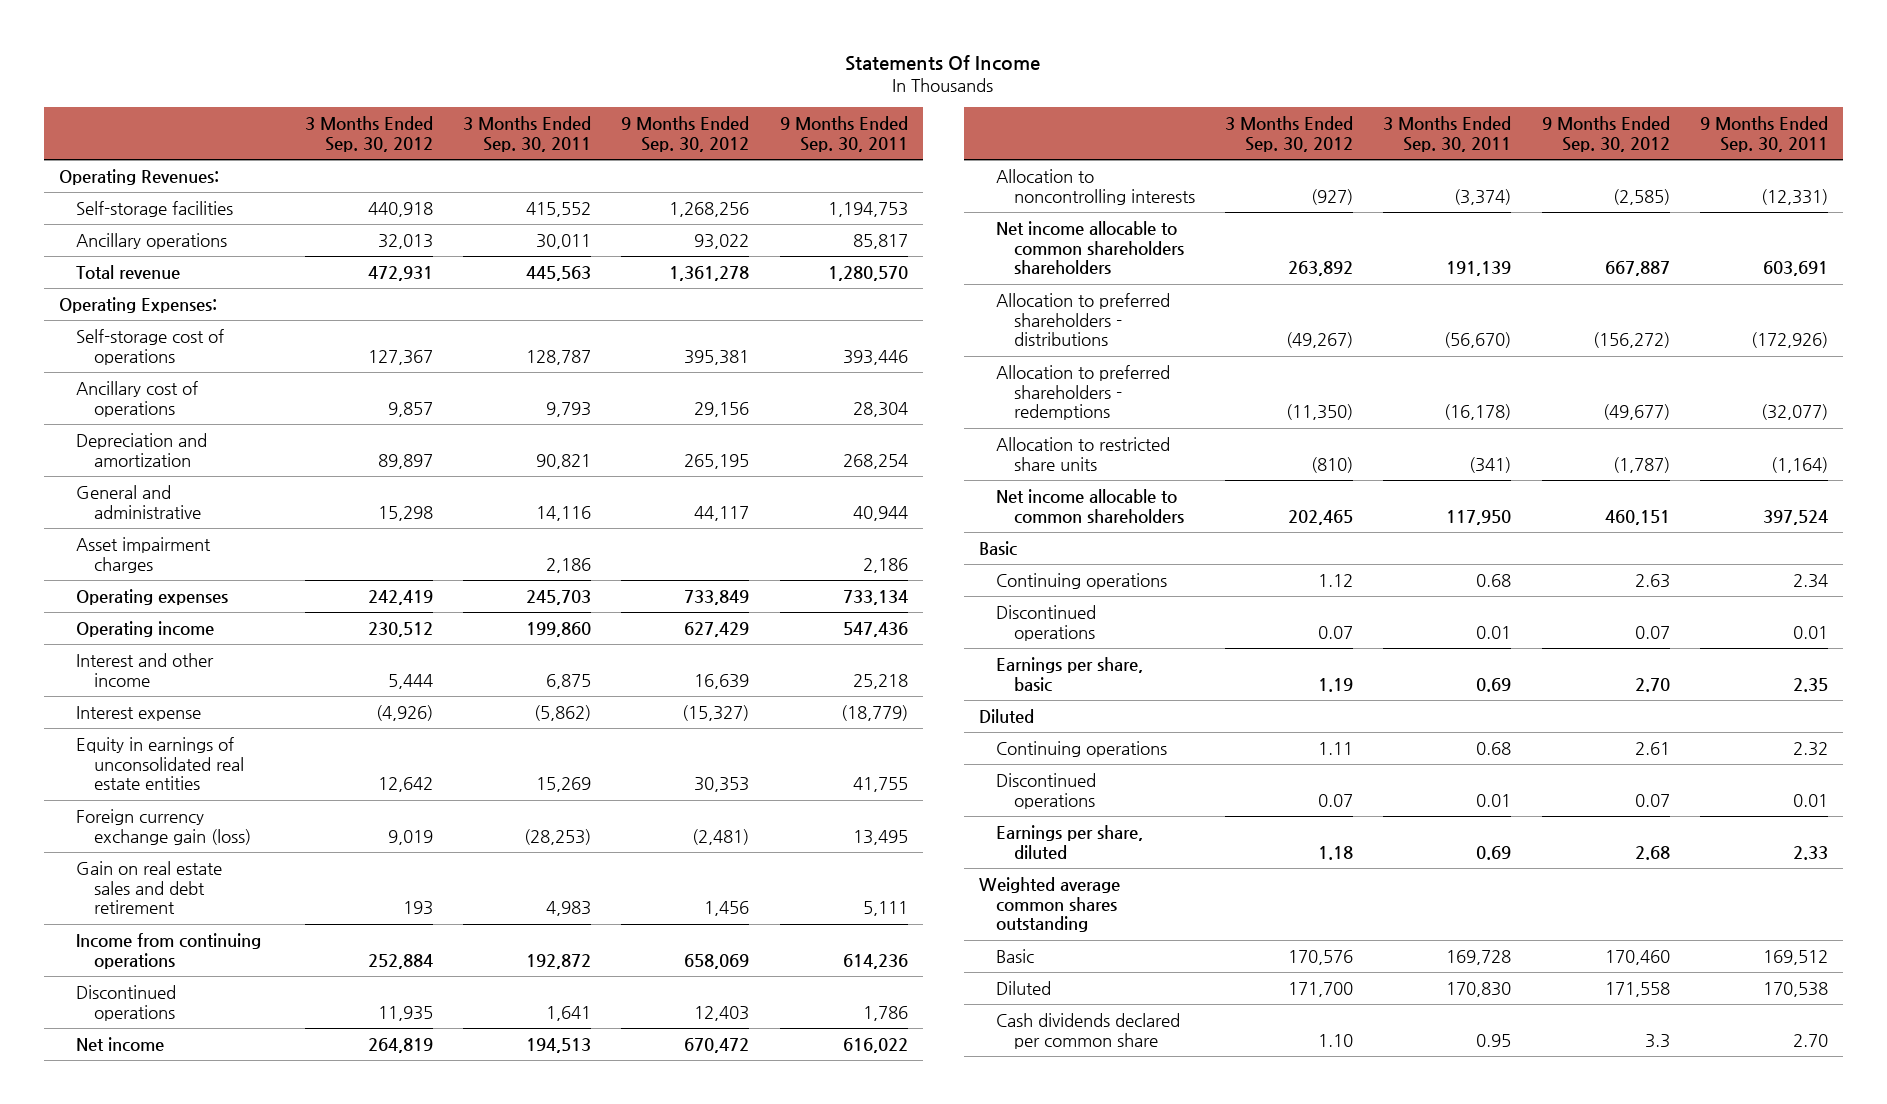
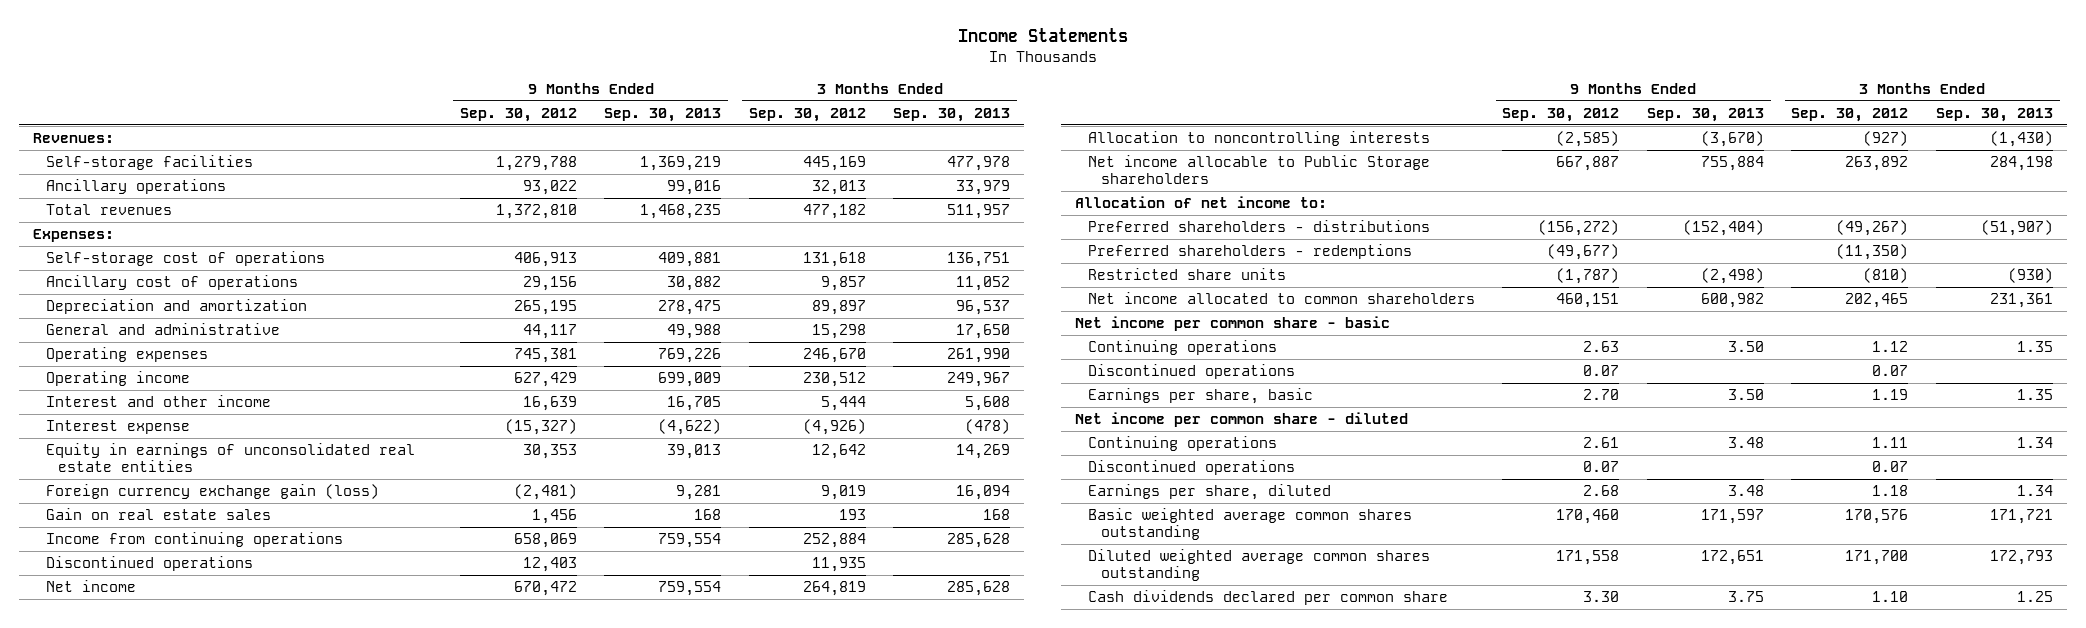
- Statements Of Income
+ Income Statements
- | 3 Months Ended Sep. 30, 2012 | 3 Months Ended Sep. 30, 2011 | 9 Months Ended Sep. 30, 2012 | 9 Months Ended Sep. 30, 2011
+ | 9 Months Ended Sep. 30, 2012 | 9 Months Ended Sep. 30, 2013 | 3 Months Ended Sep. 30, 2012 | 3 Months Ended Sep. 30, 2013
- Operating Revenues:
- Self-storage facilities | 440,918 | 415,552 | 1,268,256 | 1,194,753
+ Revenues:
+ Self-storage facilities | 1,279,788 | 1,369,219 | 445,169 | 477,978
- Total revenue | 472,931 | 445,563 | 1,361,278 | 1,280,570
- Operating Expenses:
- Self-storage cost of operations | 127,367 | 128,787 | 395,381 | 393,446
+ Total revenues | 1,372,810 | 1,468,235 | 477,182 | 511,957
+ Expenses:
+ Self-storage cost of operations | 406,913 | 409,881 | 131,618 | 136,751
- Asset impairment charges | | 2,186 | | 2,186
- Operating expenses | 242,419 | 245,703 | 733,849 | 733,134
+ Operating expenses | 745,381 | 769,226 | 246,670 | 261,990
- Gain on real estate sales and debt retirement | 193 | 4,983 | 1,456 | 5,111
+ Gain on real estate sales | 1,456 | 168 | 193 | 168
- Net income allocable to common shareholders shareholders | 263,892 | 191,139 | 667,887 | 603,691
- Allocation to preferred shareholders - distributions | (49,267) | (56,670) | (156,272) | (172,926)
- Allocation to preferred shareholders - redemptions | (11,350) | (16,178) | (49,677) | (32,077)
- Allocation to restricted share units | (810) | (341) | (1,787) | (1,164)
- Net income allocable to common shareholders | 202,465 | 117,950 | 460,151 | 397,524
- Basic
+ Net income allocable to Public Storage shareholders | 667,887 | 755,884 | 263,892 | 284,198
+ Allocation of net income to:
+ Preferred shareholders - distributions | (156,272) | (152,404) | (49,267) | (51,907)
+ Preferred shareholders - redemptions | (49,677) | | (11,350) |
+ Restricted share units | (1,787) | (2,498) | (810) | (930)
+ Net income allocated to common shareholders | 460,151 | 600,982 | 202,465 | 231,361
+ Net income per common share - basic
- Diluted
+ Net income per common share - diluted
- Weighted average common shares outstanding
- Basic | 170,576 | 169,728 | 170,460 | 169,512
- Diluted | 171,700 | 170,830 | 171,558 | 170,538
- Cash dividends declared per common share | 1.10 | 0.95 | 3.3 | 2.70
+ Basic weighted average common shares outstanding | 170,460 | 171,597 | 170,576 | 171,721
+ Diluted weighted average common shares outstanding | 171,558 | 172,651 | 171,700 | 172,793
+ Cash dividends declared per common share | 3.30 | 3.75 | 1.10 | 1.25

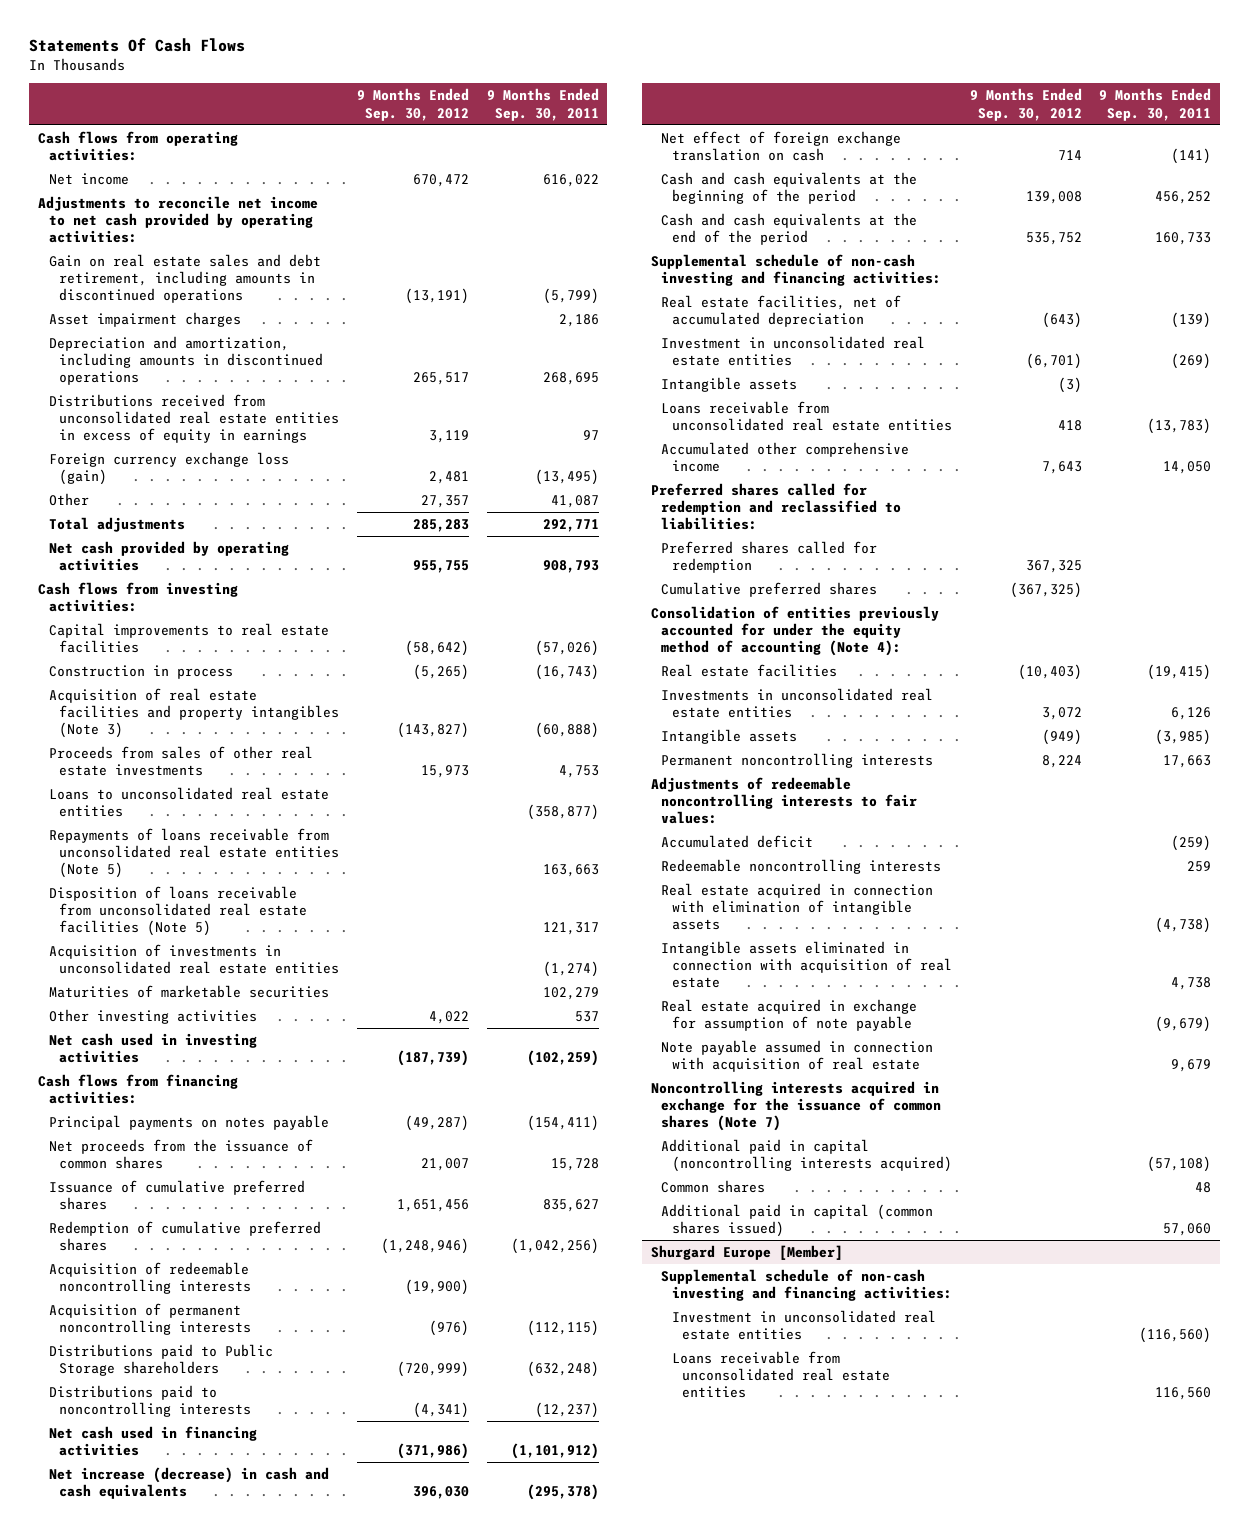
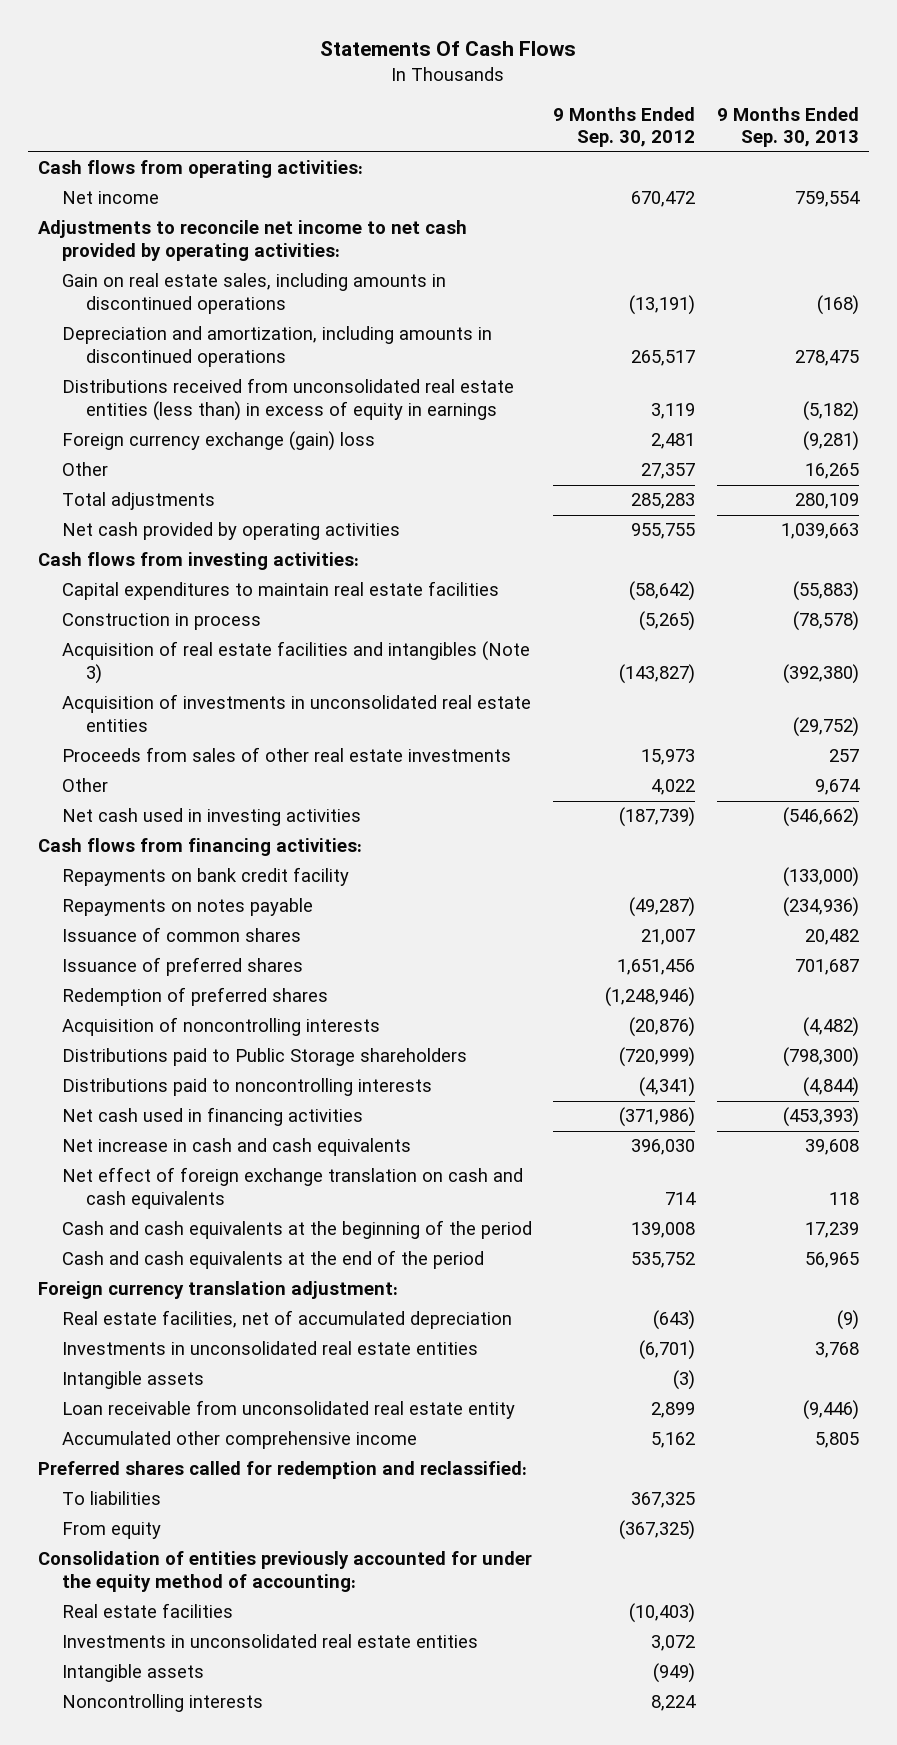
- | 9 Months Ended Sep. 30, 2012 | 9 Months Ended Sep. 30, 2011
+ | 9 Months Ended Sep. 30, 2012 | 9 Months Ended Sep. 30, 2013
- Gain on real estate sales and debt retirement, including amounts in discontinued operations | (13,191) | (5,799)
- Asset impairment charges | | 2,186
+ Gain on real estate sales, including amounts in discontinued operations | (13,191) | (168)
- Distributions received from unconsolidated real estate entities in excess of equity in earnings | 3,119 | 97
- Foreign currency exchange loss (gain) | 2,481 | (13,495)
+ Distributions received from unconsolidated real estate entities (less than) in excess of equity in earnings | 3,119 | (5,182)
+ Foreign currency exchange (gain) loss | 2,481 | (9,281)
- Capital improvements to real estate facilities | (58,642) | (57,026)
+ Capital expenditures to maintain real estate facilities | (58,642) | (55,883)
- Acquisition of real estate facilities and property intangibles (Note 3) | (143,827) | (60,888)
- Loans to unconsolidated real estate entities | | (358,877)
- Repayments of loans receivable from unconsolidated real estate entities (Note 5) | | 163,663
- Disposition of loans receivable from unconsolidated real estate facilities (Note 5) | | 121,317
+ Acquisition of real estate facilities and intangibles (Note 3) | (143,827) | (392,380)
- Maturities of marketable securities | | 102,279
- Other investing activities | 4,022 | 537
moved down: Proceeds from sales of other real estate investments | 15,973 | 257
+ Other | 4,022 | 9,674
- Principal payments on notes payable | (49,287) | (154,411)
- Net proceeds from the issuance of common shares | 21,007 | 15,728
- Issuance of cumulative preferred shares | 1,651,456 | 835,627
- Redemption of cumulative preferred shares | (1,248,946) | (1,042,256)
- Acquisition of redeemable noncontrolling interests | (19,900) |
- Acquisition of permanent noncontrolling interests | (976) | (112,115)
+ Repayments on bank credit facility | | (133,000)
+ Repayments on notes payable | (49,287) | (234,936)
+ Issuance of common shares | 21,007 | 20,482
+ Issuance of preferred shares | 1,651,456 | 701,687
+ Redemption of preferred shares | (1,248,946) |
+ Acquisition of noncontrolling interests | (20,876) | (4,482)
- Net increase (decrease) in cash and cash equivalents | 396,030 | (295,378)
- Net effect of foreign exchange translation on cash | 714 | (141)
+ Net increase in cash and cash equivalents | 396,030 | 39,608
+ Net effect of foreign exchange translation on cash and cash equivalents | 714 | 118
- Supplemental schedule of non-cash investing and financing activities:
+ Foreign currency translation adjustment:
- Investment in unconsolidated real estate entities | (6,701) | (269)
+ Investments in unconsolidated real estate entities | (6,701) | 3,768
- Loans receivable from unconsolidated real estate entities | 418 | (13,783)
- Accumulated other comprehensive income | 7,643 | 14,050
- Preferred shares called for redemption and reclassified to liabilities:
- Preferred shares called for redemption | 367,325 |
- Cumulative preferred shares | (367,325) |
- Consolidation of entities previously accounted for under the equity method of accounting (Note 4):
+ Loan receivable from unconsolidated real estate entity | 2,899 | (9,446)
+ Accumulated other comprehensive income | 5,162 | 5,805
+ Preferred shares called for redemption and reclassified:
+ To liabilities | 367,325 |
+ From equity | (367,325) |
+ Consolidation of entities previously accounted for under the equity method of accounting:
- Permanent noncontrolling interests | 8,224 | 17,663
- Adjustments of redeemable noncontrolling interests to fair values:
- Accumulated deficit | | (259)
- Redeemable noncontrolling interests | | 259
- Real estate acquired in connection with elimination of intangible assets | | (4,738)
- Intangible assets eliminated in connection with acquisition of real estate | | 4,738
- Real estate acquired in exchange for assumption of note payable | | (9,679)
- Note payable assumed in connection with acquisition of real estate | | 9,679
- Noncontrolling interests acquired in exchange for the issuance of common shares (Note 7)
- Additional paid in capital (noncontrolling interests acquired) | | (57,108)
- Common shares | | 48
- Additional paid in capital (common shares issued) | | 57,060
- Shurgard Europe [Member]
- Supplemental schedule of non-cash investing and financing activities:
- Investment in unconsolidated real estate entities | | (116,560)
- Loans receivable from unconsolidated real estate entities | | 116,560
+ Noncontrolling interests | 8,224 |

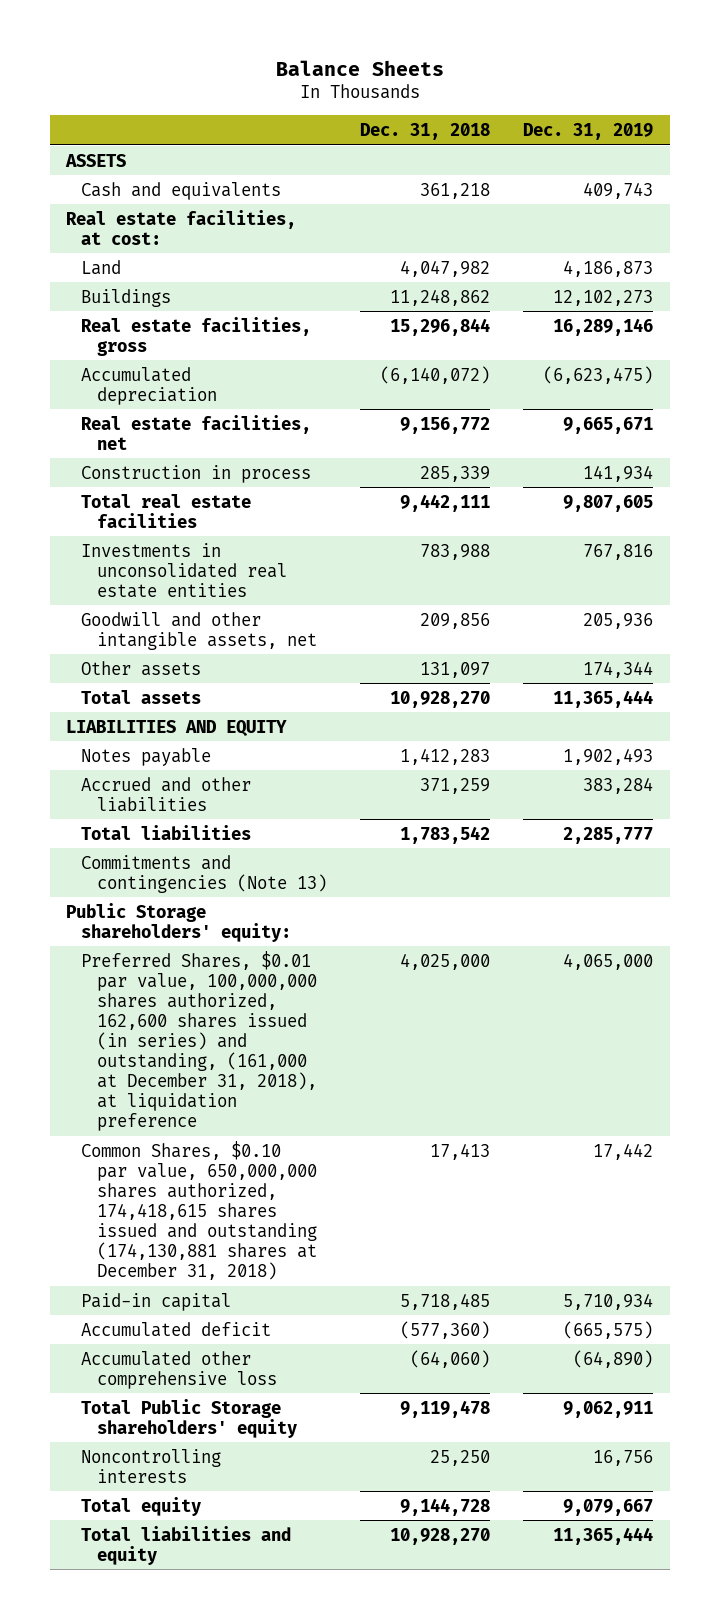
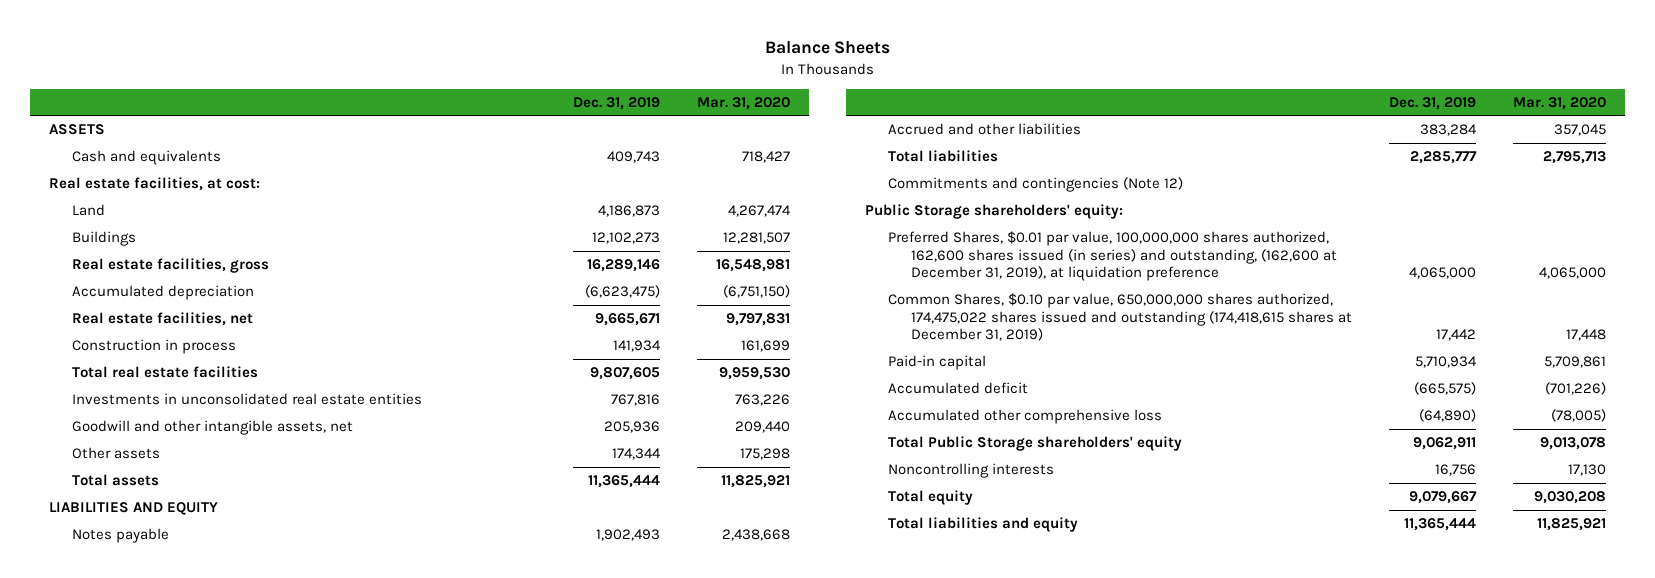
- | Dec. 31, 2018 | Dec. 31, 2019
+ | Dec. 31, 2019 | Mar. 31, 2020
- Commitments and contingencies (Note 13)
+ Commitments and contingencies (Note 12)
- Preferred Shares, $0.01 par value, 100,000,000 shares authorized, 162,600 shares issued (in series) and outstanding, (161,000 at December 31, 2018), at liquidation preference | 4,025,000 | 4,065,000
- Common Shares, $0.10 par value, 650,000,000 shares authorized, 174,418,615 shares issued and outstanding (174,130,881 shares at December 31, 2018) | 17,413 | 17,442
+ Preferred Shares, $0.01 par value, 100,000,000 shares authorized, 162,600 shares issued (in series) and outstanding, (162,600 at December 31, 2019), at liquidation preference | 4,065,000 | 4,065,000
+ Common Shares, $0.10 par value, 650,000,000 shares authorized, 174,475,022 shares issued and outstanding (174,418,615 shares at December 31, 2019) | 17,442 | 17,448

